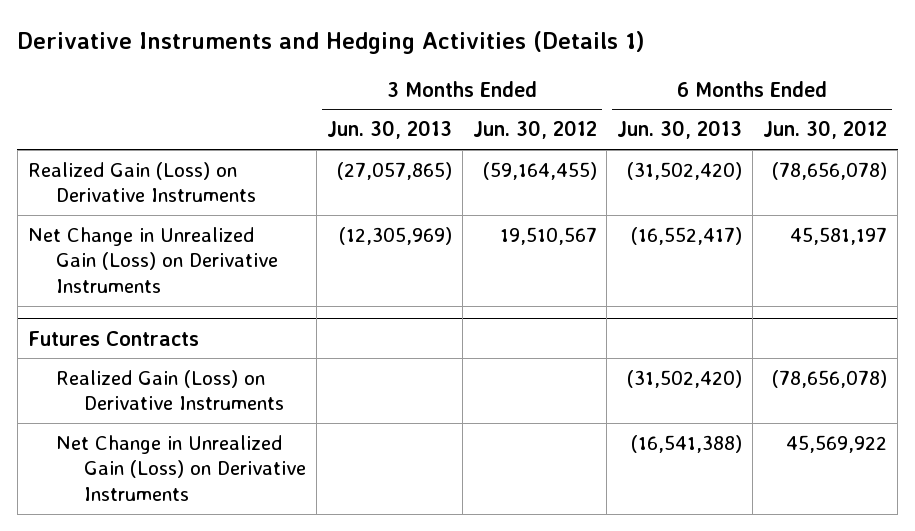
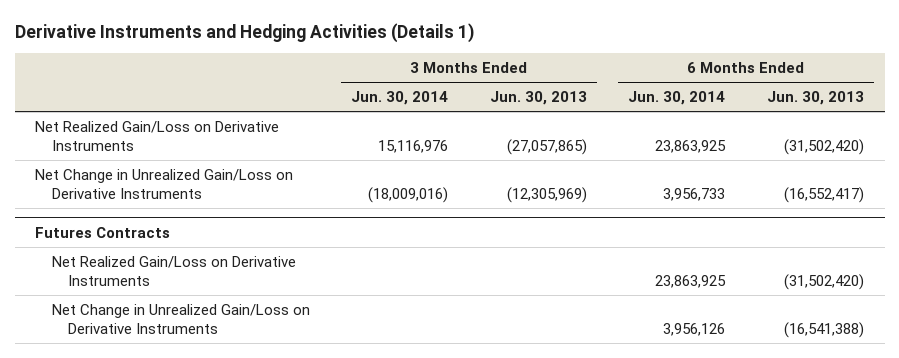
- | 3 Months Ended Jun. 30, 2013 | 3 Months Ended Jun. 30, 2012 | 6 Months Ended Jun. 30, 2013 | 6 Months Ended Jun. 30, 2012
+ | 3 Months Ended Jun. 30, 2014 | 3 Months Ended Jun. 30, 2013 | 6 Months Ended Jun. 30, 2014 | 6 Months Ended Jun. 30, 2013
- Realized Gain (Loss) on Derivative Instruments | (27,057,865) | (59,164,455) | (31,502,420) | (78,656,078)
- Net Change in Unrealized Gain (Loss) on Derivative Instruments | (12,305,969) | 19,510,567 | (16,552,417) | 45,581,197
+ Net Realized Gain/Loss on Derivative Instruments | 15,116,976 | (27,057,865) | 23,863,925 | (31,502,420)
+ Net Change in Unrealized Gain/Loss on Derivative Instruments | (18,009,016) | (12,305,969) | 3,956,733 | (16,552,417)
@ Futures Contracts
- Realized Gain (Loss) on Derivative Instruments | | | (31,502,420) | (78,656,078)
- Net Change in Unrealized Gain (Loss) on Derivative Instruments | | | (16,541,388) | 45,569,922
+ Net Realized Gain/Loss on Derivative Instruments | | | 23,863,925 | (31,502,420)
+ Net Change in Unrealized Gain/Loss on Derivative Instruments | | | 3,956,126 | (16,541,388)

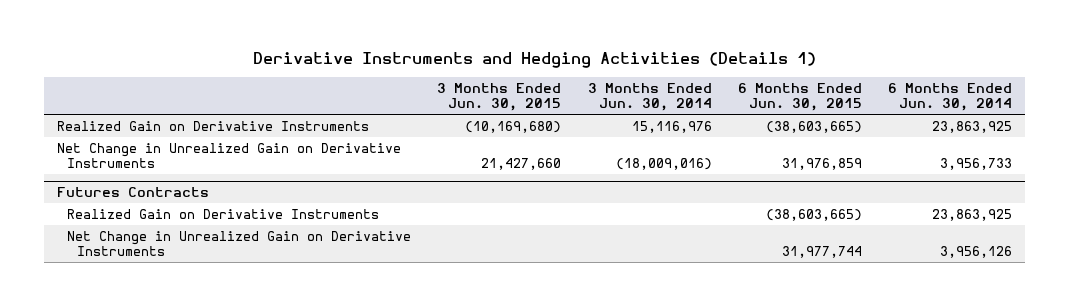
- | 3 Months Ended Jun. 30, 2014 | 3 Months Ended Jun. 30, 2013 | 6 Months Ended Jun. 30, 2014 | 6 Months Ended Jun. 30, 2013
+ | 3 Months Ended Jun. 30, 2015 | 3 Months Ended Jun. 30, 2014 | 6 Months Ended Jun. 30, 2015 | 6 Months Ended Jun. 30, 2014
- Net Realized Gain/Loss on Derivative Instruments | 15,116,976 | (27,057,865) | 23,863,925 | (31,502,420)
- Net Change in Unrealized Gain/Loss on Derivative Instruments | (18,009,016) | (12,305,969) | 3,956,733 | (16,552,417)
+ Realized Gain on Derivative Instruments | (10,169,680) | 15,116,976 | (38,603,665) | 23,863,925
+ Net Change in Unrealized Gain on Derivative Instruments | 21,427,660 | (18,009,016) | 31,976,859 | 3,956,733
@ Futures Contracts
- Net Realized Gain/Loss on Derivative Instruments | | | 23,863,925 | (31,502,420)
- Net Change in Unrealized Gain/Loss on Derivative Instruments | | | 3,956,126 | (16,541,388)
+ Realized Gain on Derivative Instruments | | | (38,603,665) | 23,863,925
+ Net Change in Unrealized Gain on Derivative Instruments | | | 31,977,744 | 3,956,126

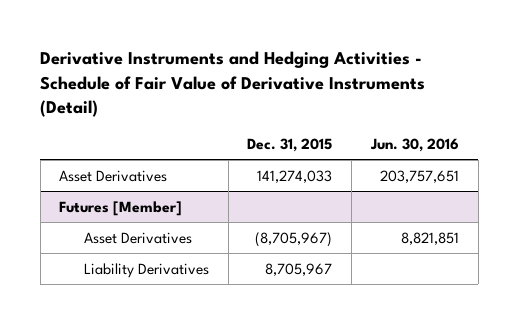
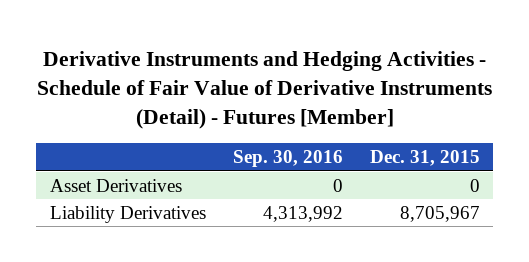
- Derivative Instruments and Hedging Activities - Schedule of Fair Value of Derivative Instruments (Detail)
+ Derivative Instruments and Hedging Activities - Schedule of Fair Value of Derivative Instruments (Detail) - Futures [Member]
- | Dec. 31, 2015 | Jun. 30, 2016
+ | Sep. 30, 2016 | Dec. 31, 2015
- Asset Derivatives | 141,274,033 | 203,757,651
- Futures [Member]
- Asset Derivatives | (8,705,967) | 8,821,851
+ Asset Derivatives | 0 | 0

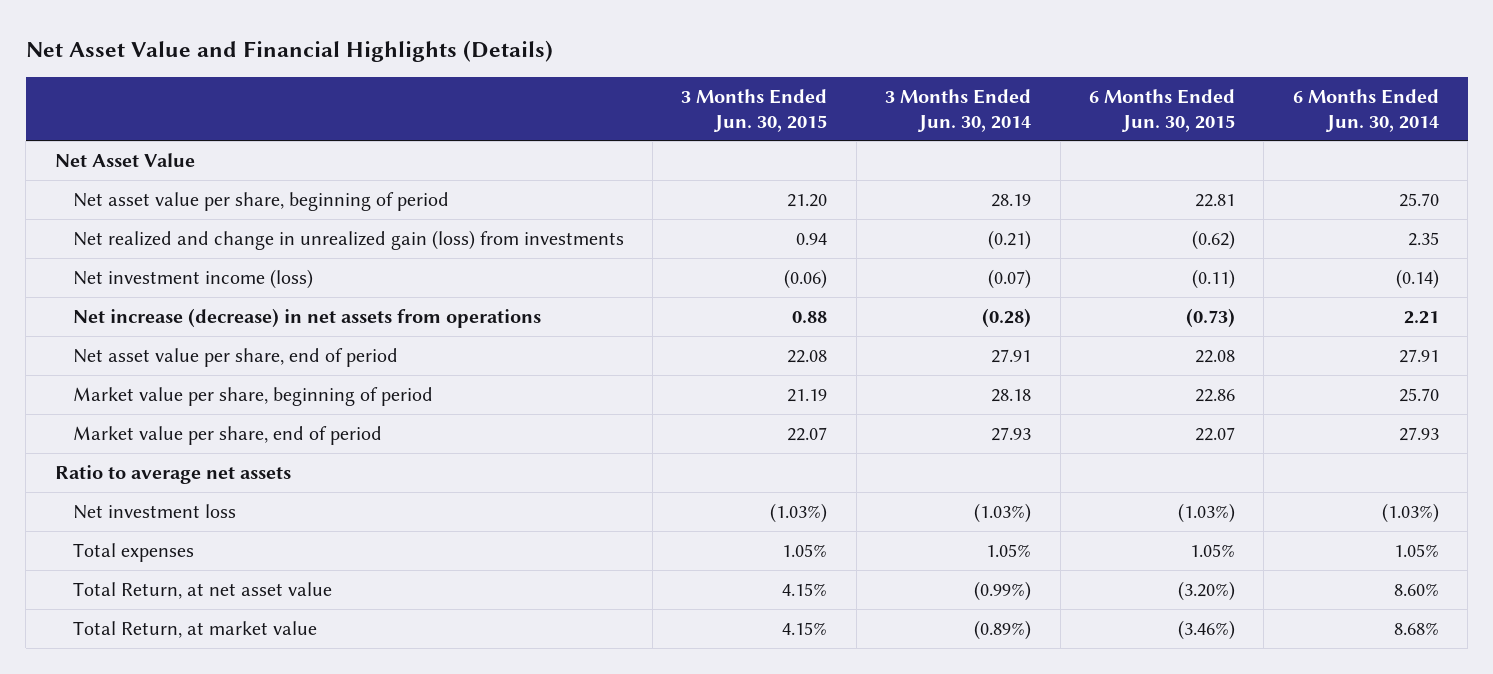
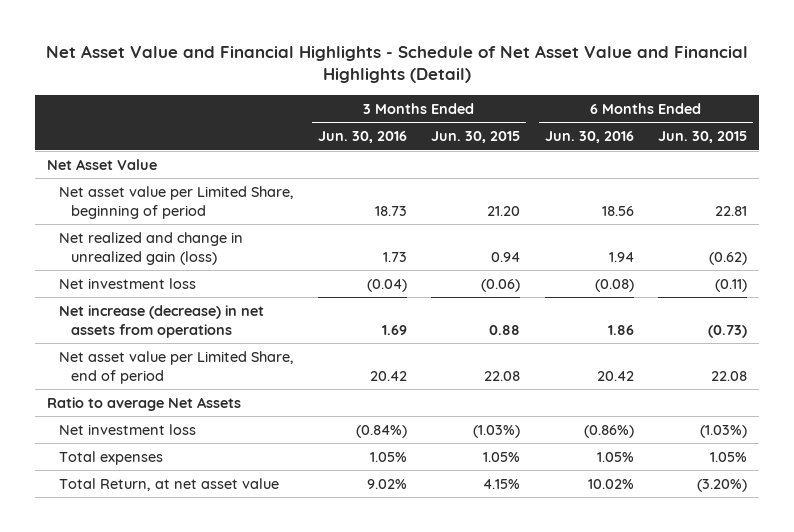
- Net Asset Value and Financial Highlights (Details)
+ Net Asset Value and Financial Highlights - Schedule of Net Asset Value and Financial Highlights (Detail)
- | 3 Months Ended Jun. 30, 2015 | 3 Months Ended Jun. 30, 2014 | 6 Months Ended Jun. 30, 2015 | 6 Months Ended Jun. 30, 2014
+ | 3 Months Ended Jun. 30, 2016 | 3 Months Ended Jun. 30, 2015 | 6 Months Ended Jun. 30, 2016 | 6 Months Ended Jun. 30, 2015
- Net asset value per share, beginning of period | 21.20 | 28.19 | 22.81 | 25.70
- Net realized and change in unrealized gain (loss) from investments | 0.94 | (0.21) | (0.62) | 2.35
- Net investment income (loss) | (0.06) | (0.07) | (0.11) | (0.14)
+ Net asset value per Limited Share, beginning of period | 18.73 | 21.20 | 18.56 | 22.81
+ Net realized and change in unrealized gain (loss) | 1.73 | 0.94 | 1.94 | (0.62)
+ Net investment loss | (0.04) | (0.06) | (0.08) | (0.11)
- Net asset value per share, end of period | 22.08 | 27.91 | 22.08 | 27.91
- Market value per share, beginning of period | 21.19 | 28.18 | 22.86 | 25.70
- Market value per share, end of period | 22.07 | 27.93 | 22.07 | 27.93
- Ratio to average net assets
+ Net asset value per Limited Share, end of period | 20.42 | 22.08 | 20.42 | 22.08
+ Ratio to average Net Assets
- Total Return, at market value | 4.15% | (0.89%) | (3.46%) | 8.68%

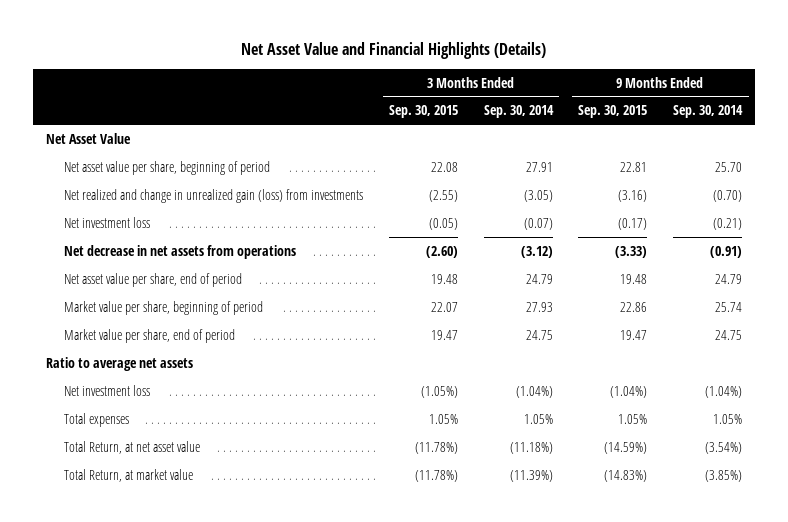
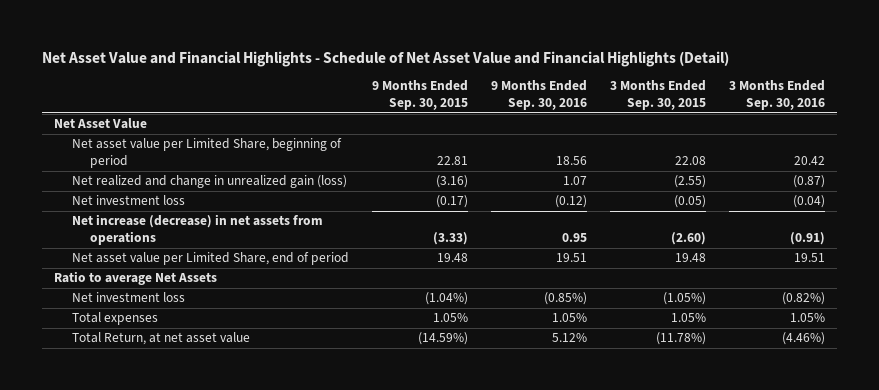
- Net Asset Value and Financial Highlights (Details)
+ Net Asset Value and Financial Highlights - Schedule of Net Asset Value and Financial Highlights (Detail)
- | 3 Months Ended Sep. 30, 2015 | 3 Months Ended Sep. 30, 2014 | 9 Months Ended Sep. 30, 2015 | 9 Months Ended Sep. 30, 2014
+ | 9 Months Ended Sep. 30, 2015 | 9 Months Ended Sep. 30, 2016 | 3 Months Ended Sep. 30, 2015 | 3 Months Ended Sep. 30, 2016
- Net asset value per share, beginning of period | 22.08 | 27.91 | 22.81 | 25.70
- Net realized and change in unrealized gain (loss) from investments | (2.55) | (3.05) | (3.16) | (0.70)
+ Net asset value per Limited Share, beginning of period | 22.81 | 18.56 | 22.08 | 20.42
+ Net realized and change in unrealized gain (loss) | (3.16) | 1.07 | (2.55) | (0.87)
- Net decrease in net assets from operations | (2.60) | (3.12) | (3.33) | (0.91)
- Net asset value per share, end of period | 19.48 | 24.79 | 19.48 | 24.79
- Market value per share, beginning of period | 22.07 | 27.93 | 22.86 | 25.74
- Market value per share, end of period | 19.47 | 24.75 | 19.47 | 24.75
- Ratio to average net assets
+ Net increase (decrease) in net assets from operations | (3.33) | 0.95 | (2.60) | (0.91)
+ Net asset value per Limited Share, end of period | 19.48 | 19.51 | 19.48 | 19.51
+ Ratio to average Net Assets
- Total Return, at market value | (11.78%) | (11.39%) | (14.83%) | (3.85%)

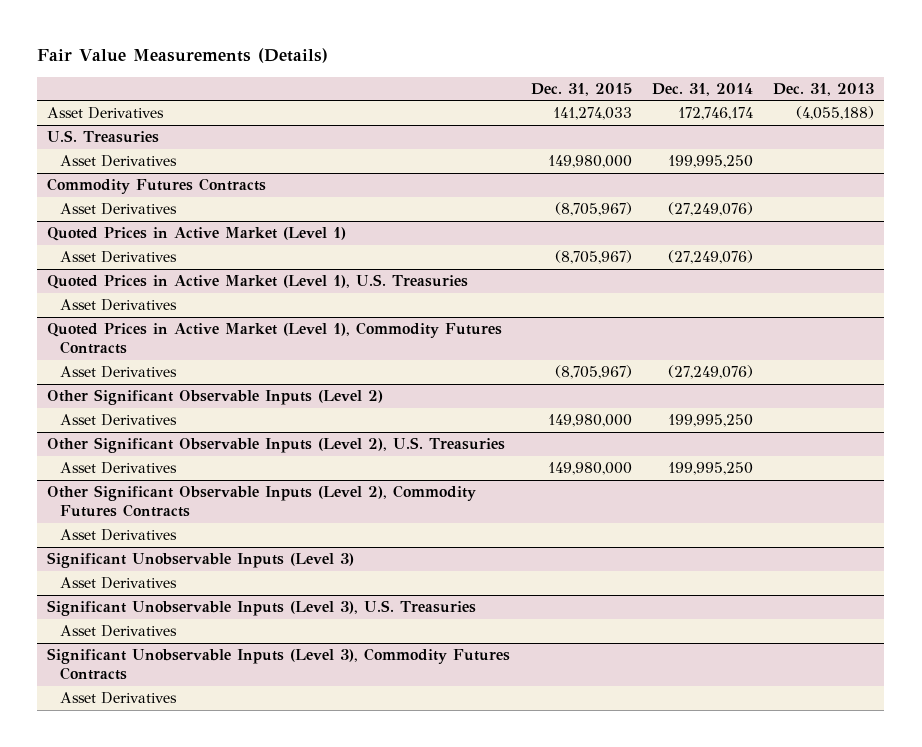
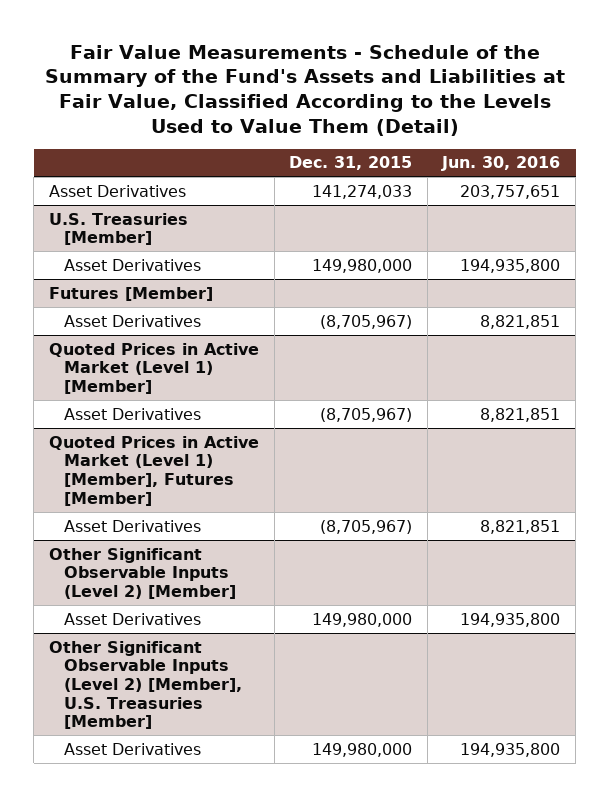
- Fair Value Measurements (Details)
+ Fair Value Measurements - Schedule of the Summary of the Fund's Assets and Liabilities at Fair Value, Classified According to the Levels Used to Value Them (Detail)
- | Dec. 31, 2015 | Dec. 31, 2014 | Dec. 31, 2013
+ | Dec. 31, 2015 | Jun. 30, 2016
- U.S. Treasuries
+ U.S. Treasuries [Member]
- Commodity Futures Contracts
+ Futures [Member]
- Quoted Prices in Active Market (Level 1)
+ Quoted Prices in Active Market (Level 1) [Member]
- Quoted Prices in Active Market (Level 1), U.S. Treasuries
- Asset Derivatives
- Quoted Prices in Active Market (Level 1), Commodity Futures Contracts
+ Quoted Prices in Active Market (Level 1) [Member], Futures [Member]
- Other Significant Observable Inputs (Level 2)
+ Other Significant Observable Inputs (Level 2) [Member]
- Other Significant Observable Inputs (Level 2), U.S. Treasuries
+ Other Significant Observable Inputs (Level 2) [Member], U.S. Treasuries [Member]
- Other Significant Observable Inputs (Level 2), Commodity Futures Contracts
- Asset Derivatives
- Significant Unobservable Inputs (Level 3)
- Asset Derivatives
- Significant Unobservable Inputs (Level 3), U.S. Treasuries
- Asset Derivatives
- Significant Unobservable Inputs (Level 3), Commodity Futures Contracts
- Asset Derivatives

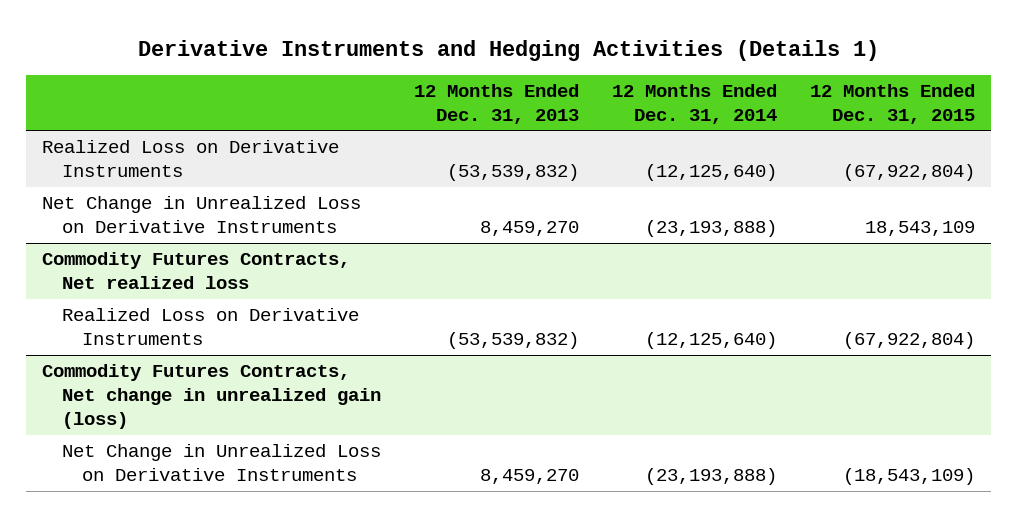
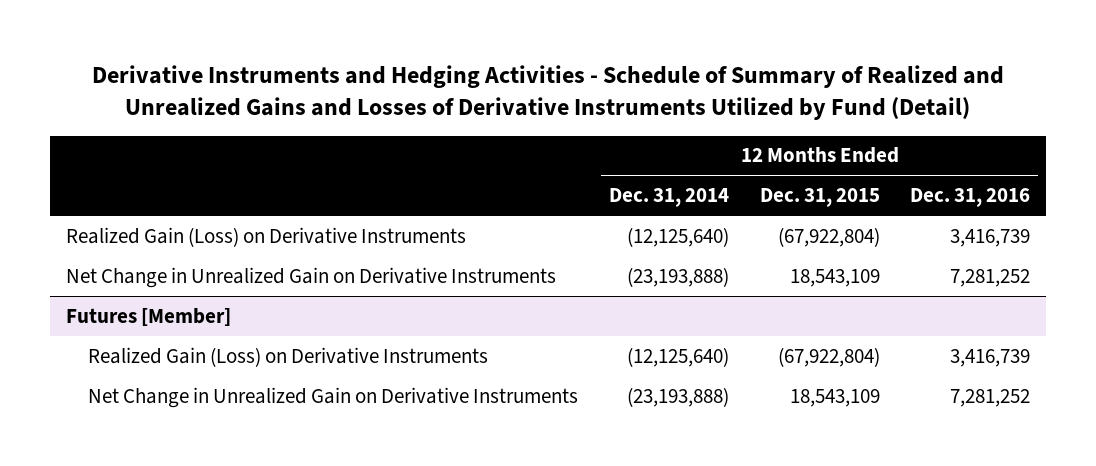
- Derivative Instruments and Hedging Activities (Details 1)
+ Derivative Instruments and Hedging Activities - Schedule of Summary of Realized and Unrealized Gains and Losses of Derivative Instruments Utilized by Fund (Detail)
- | 12 Months Ended Dec. 31, 2013 | 12 Months Ended Dec. 31, 2014 | 12 Months Ended Dec. 31, 2015
+ | 12 Months Ended Dec. 31, 2014 | 12 Months Ended Dec. 31, 2015 | 12 Months Ended Dec. 31, 2016
- Realized Loss on Derivative Instruments | (53,539,832) | (12,125,640) | (67,922,804)
- Net Change in Unrealized Loss on Derivative Instruments | 8,459,270 | (23,193,888) | 18,543,109
- Commodity Futures Contracts, Net realized loss
- Realized Loss on Derivative Instruments | (53,539,832) | (12,125,640) | (67,922,804)
- Commodity Futures Contracts, Net change in unrealized gain (loss)
- Net Change in Unrealized Loss on Derivative Instruments | 8,459,270 | (23,193,888) | (18,543,109)
+ Realized Gain (Loss) on Derivative Instruments | (12,125,640) | (67,922,804) | 3,416,739
+ Net Change in Unrealized Gain on Derivative Instruments | (23,193,888) | 18,543,109 | 7,281,252
+ Futures [Member]
+ Realized Gain (Loss) on Derivative Instruments | (12,125,640) | (67,922,804) | 3,416,739
+ Net Change in Unrealized Gain on Derivative Instruments | (23,193,888) | 18,543,109 | 7,281,252

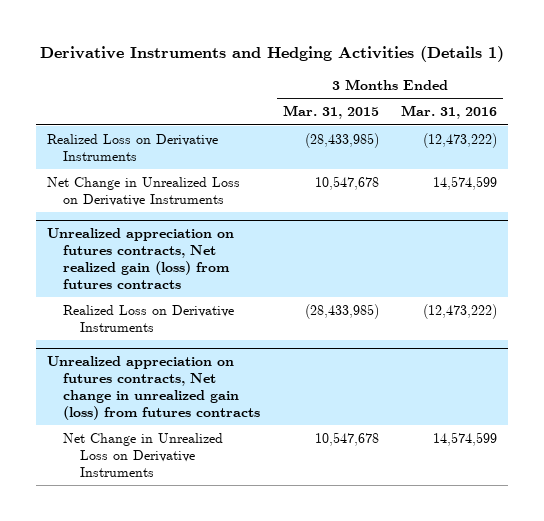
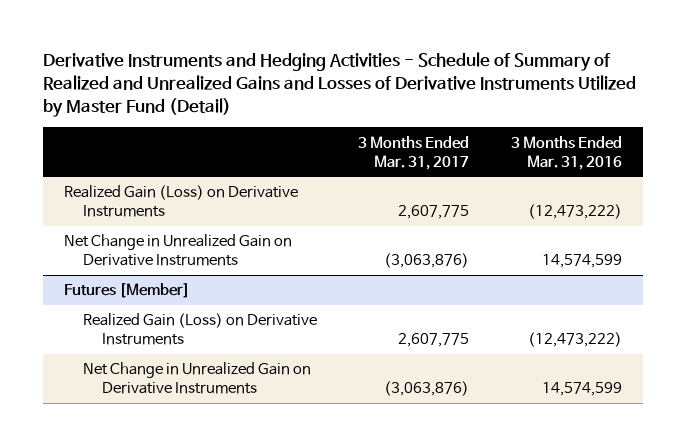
- Derivative Instruments and Hedging Activities (Details 1)
+ Derivative Instruments and Hedging Activities - Schedule of Summary of Realized and Unrealized Gains and Losses of Derivative Instruments Utilized by Master Fund (Detail)
- | 3 Months Ended Mar. 31, 2015 | 3 Months Ended Mar. 31, 2016
+ | 3 Months Ended Mar. 31, 2017 | 3 Months Ended Mar. 31, 2016
- Realized Loss on Derivative Instruments | (28,433,985) | (12,473,222)
- Net Change in Unrealized Loss on Derivative Instruments | 10,547,678 | 14,574,599
- Unrealized appreciation on futures contracts, Net realized gain (loss) from futures contracts
- Realized Loss on Derivative Instruments | (28,433,985) | (12,473,222)
- Unrealized appreciation on futures contracts, Net change in unrealized gain (loss) from futures contracts
- Net Change in Unrealized Loss on Derivative Instruments | 10,547,678 | 14,574,599
+ Realized Gain (Loss) on Derivative Instruments | 2,607,775 | (12,473,222)
+ Net Change in Unrealized Gain on Derivative Instruments | (3,063,876) | 14,574,599
+ Futures [Member]
+ Realized Gain (Loss) on Derivative Instruments | 2,607,775 | (12,473,222)
+ Net Change in Unrealized Gain on Derivative Instruments | (3,063,876) | 14,574,599

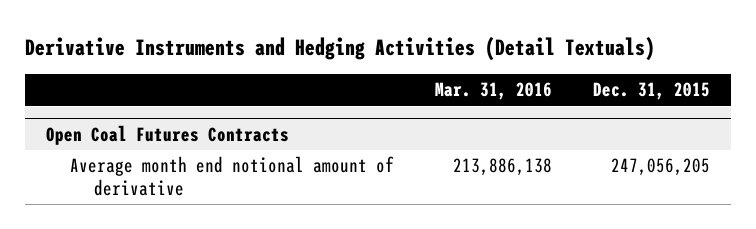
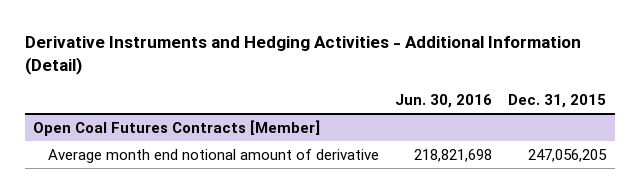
- Derivative Instruments and Hedging Activities (Detail Textuals)
+ Derivative Instruments and Hedging Activities - Additional Information (Detail)
- | Mar. 31, 2016 | Dec. 31, 2015
+ | Jun. 30, 2016 | Dec. 31, 2015
- Open Coal Futures Contracts
+ Open Coal Futures Contracts [Member]

